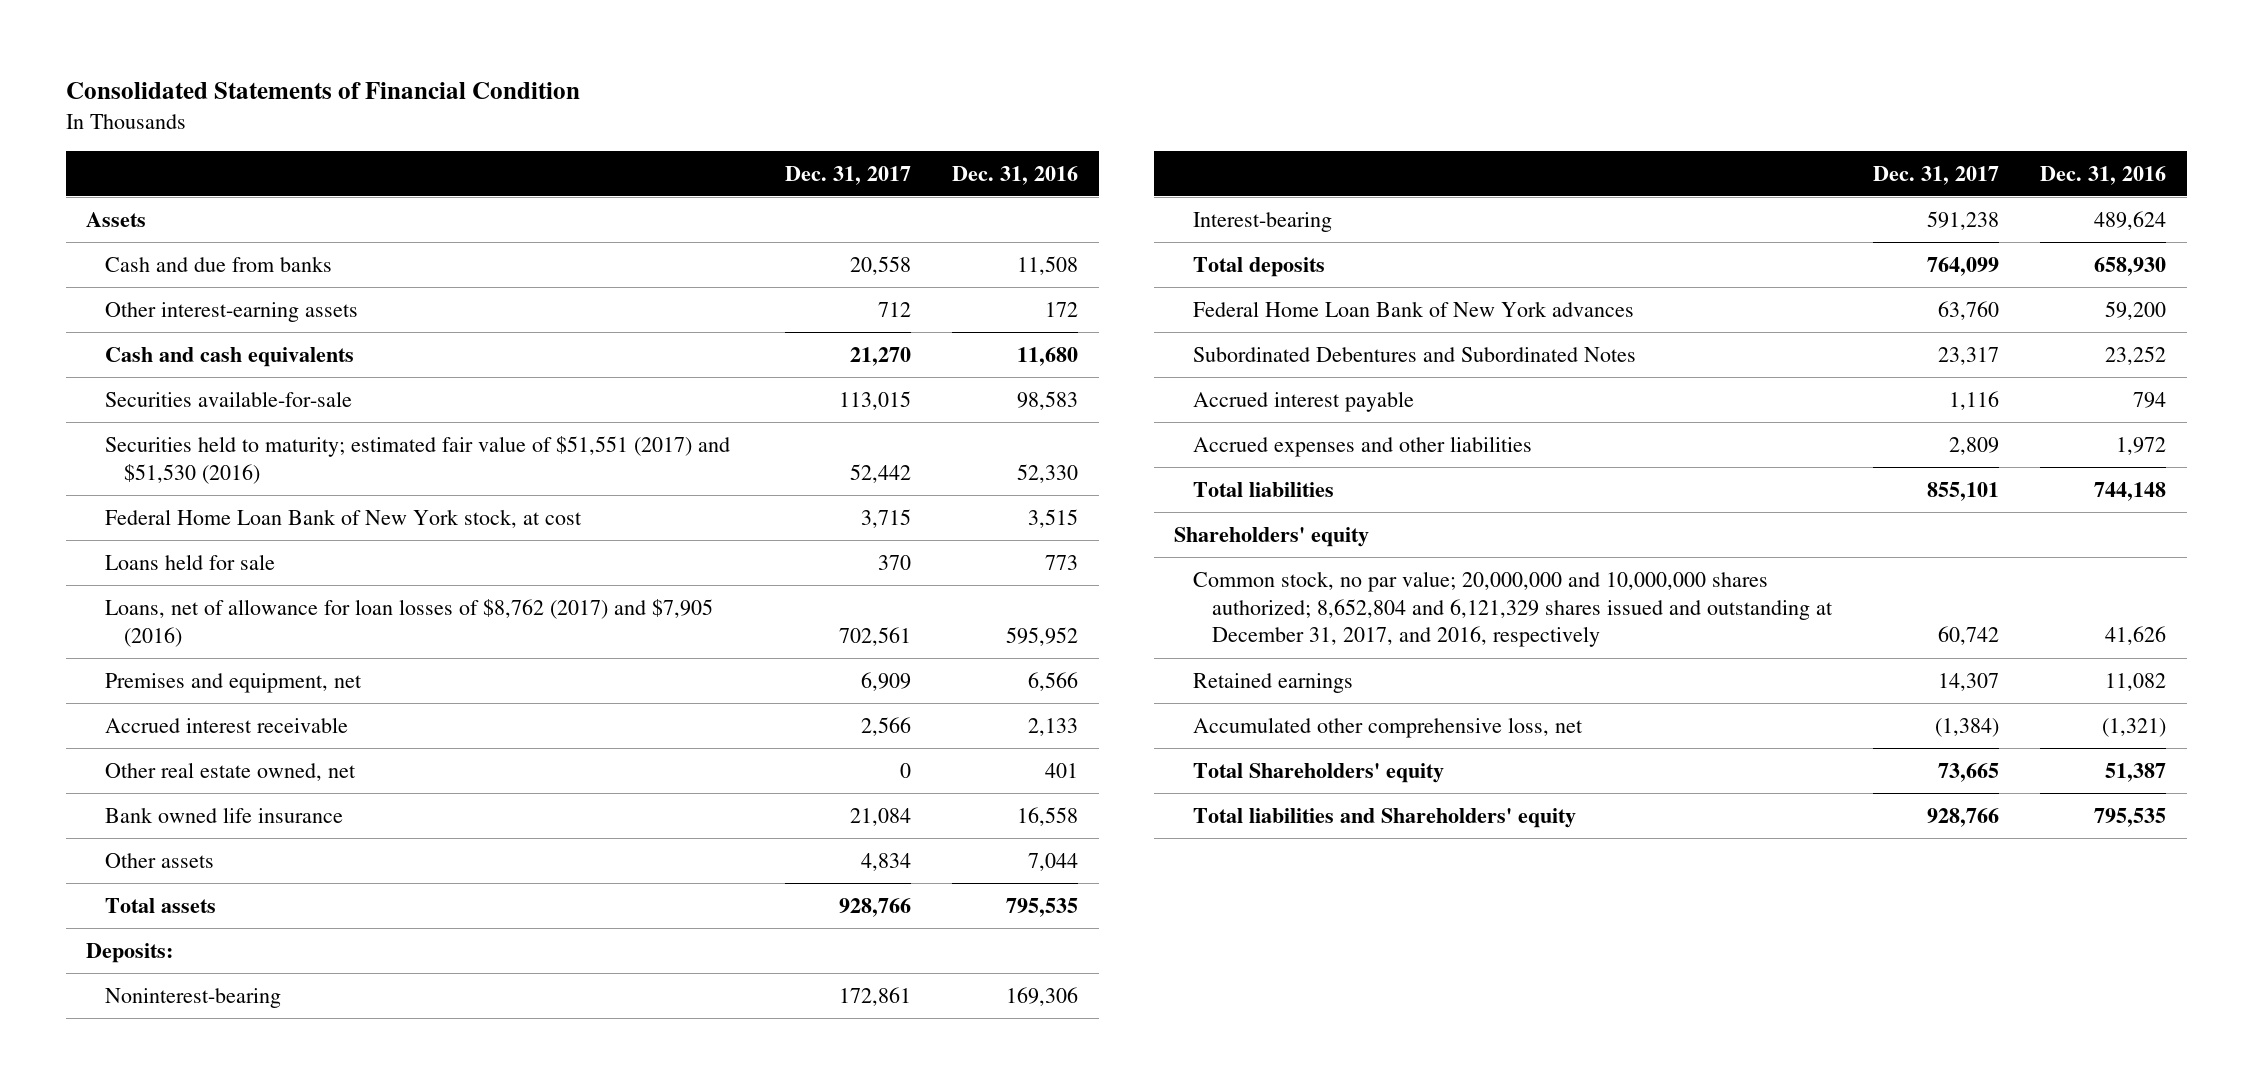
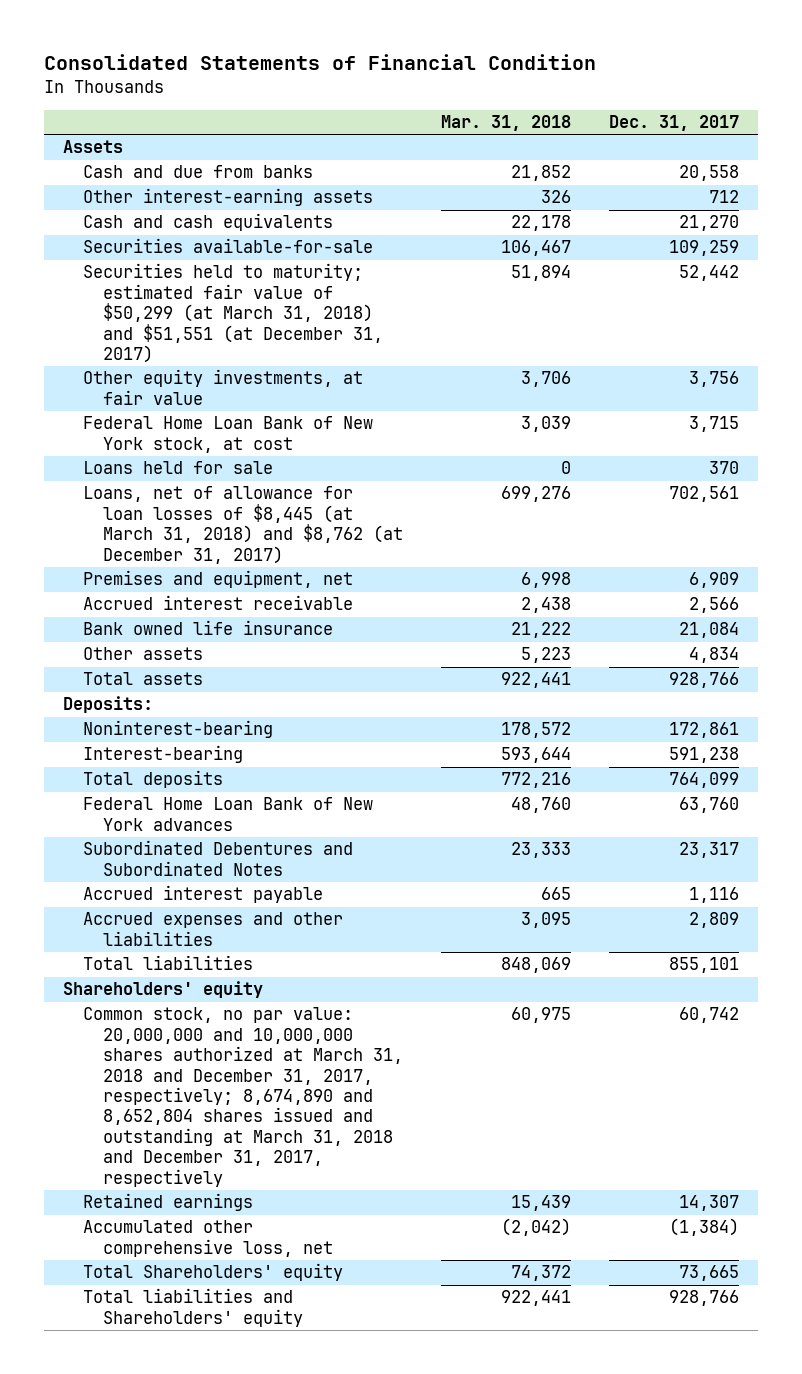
- | Dec. 31, 2017 | Dec. 31, 2016
+ | Mar. 31, 2018 | Dec. 31, 2017
- Securities available-for-sale | 113,015 | 98,583
- Securities held to maturity; estimated fair value of $51,551 (2017) and $51,530 (2016) | 52,442 | 52,330
+ Securities available-for-sale | 106,467 | 109,259
+ Securities held to maturity; estimated fair value of $50,299 (at March 31, 2018) and $51,551 (at December 31, 2017) | 51,894 | 52,442
+ Other equity investments, at fair value | 3,706 | 3,756
- Loans, net of allowance for loan losses of $8,762 (2017) and $7,905 (2016) | 702,561 | 595,952
+ Loans, net of allowance for loan losses of $8,445 (at March 31, 2018) and $8,762 (at December 31, 2017) | 699,276 | 702,561
- Other real estate owned, net | 0 | 401
- Common stock, no par value; 20,000,000 and 10,000,000 shares authorized; 8,652,804 and 6,121,329 shares issued and outstanding at December 31, 2017, and 2016, respectively | 60,742 | 41,626
+ Common stock, no par value: 20,000,000 and 10,000,000 shares authorized at March 31, 2018 and December 31, 2017, respectively; 8,674,890 and 8,652,804 shares issued and outstanding at March 31, 2018 and December 31, 2017, respectively | 60,975 | 60,742

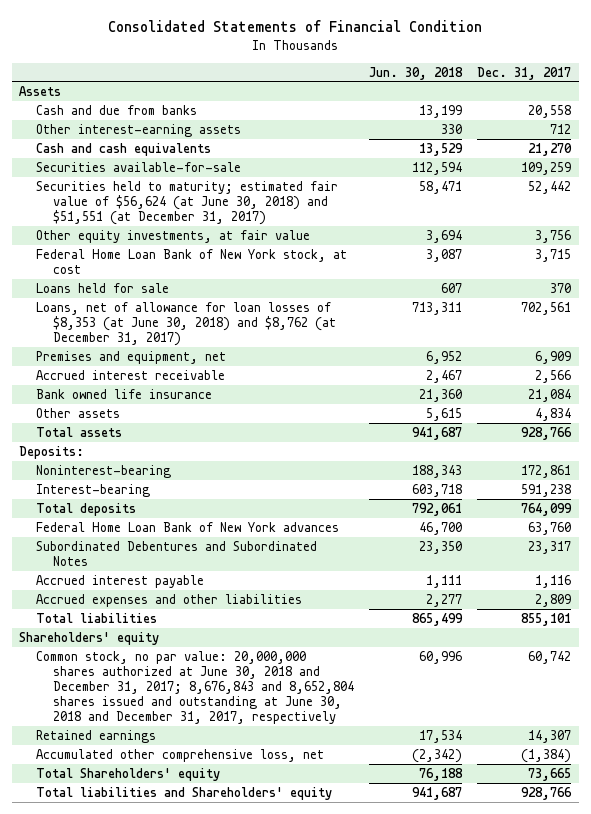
- | Mar. 31, 2018 | Dec. 31, 2017
+ | Jun. 30, 2018 | Dec. 31, 2017
- Securities held to maturity; estimated fair value of $50,299 (at March 31, 2018) and $51,551 (at December 31, 2017) | 51,894 | 52,442
+ Securities held to maturity; estimated fair value of $56,624 (at June 30, 2018) and $51,551 (at December 31, 2017) | 58,471 | 52,442
- Loans, net of allowance for loan losses of $8,445 (at March 31, 2018) and $8,762 (at December 31, 2017) | 699,276 | 702,561
+ Loans, net of allowance for loan losses of $8,353 (at June 30, 2018) and $8,762 (at December 31, 2017) | 713,311 | 702,561
- Common stock, no par value: 20,000,000 and 10,000,000 shares authorized at March 31, 2018 and December 31, 2017, respectively; 8,674,890 and 8,652,804 shares issued and outstanding at March 31, 2018 and December 31, 2017, respectively | 60,975 | 60,742
+ Common stock, no par value: 20,000,000 shares authorized at June 30, 2018 and December 31, 2017; 8,676,843 and 8,652,804 shares issued and outstanding at June 30, 2018 and December 31, 2017, respectively | 60,996 | 60,742

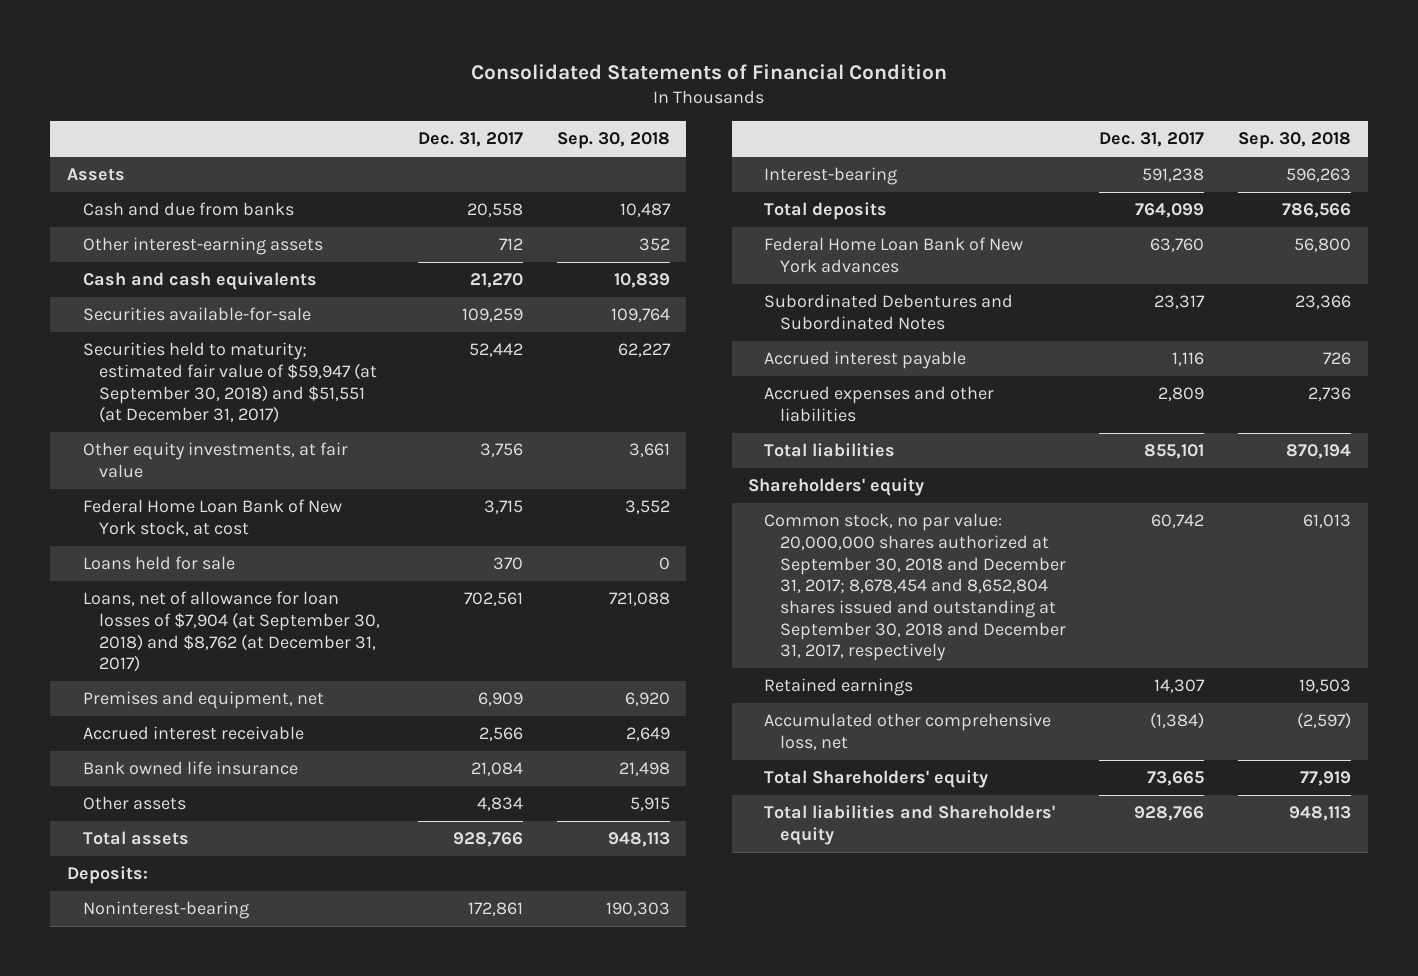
- | Jun. 30, 2018 | Dec. 31, 2017
+ | Dec. 31, 2017 | Sep. 30, 2018
- Securities held to maturity; estimated fair value of $56,624 (at June 30, 2018) and $51,551 (at December 31, 2017) | 58,471 | 52,442
+ Securities held to maturity; estimated fair value of $59,947 (at September 30, 2018) and $51,551 (at December 31, 2017) | 52,442 | 62,227
- Loans, net of allowance for loan losses of $8,353 (at June 30, 2018) and $8,762 (at December 31, 2017) | 713,311 | 702,561
+ Loans, net of allowance for loan losses of $7,904 (at September 30, 2018) and $8,762 (at December 31, 2017) | 702,561 | 721,088
- Common stock, no par value: 20,000,000 shares authorized at June 30, 2018 and December 31, 2017; 8,676,843 and 8,652,804 shares issued and outstanding at June 30, 2018 and December 31, 2017, respectively | 60,996 | 60,742
+ Common stock, no par value: 20,000,000 shares authorized at September 30, 2018 and December 31, 2017; 8,678,454 and 8,652,804 shares issued and outstanding at September 30, 2018 and December 31, 2017, respectively | 60,742 | 61,013

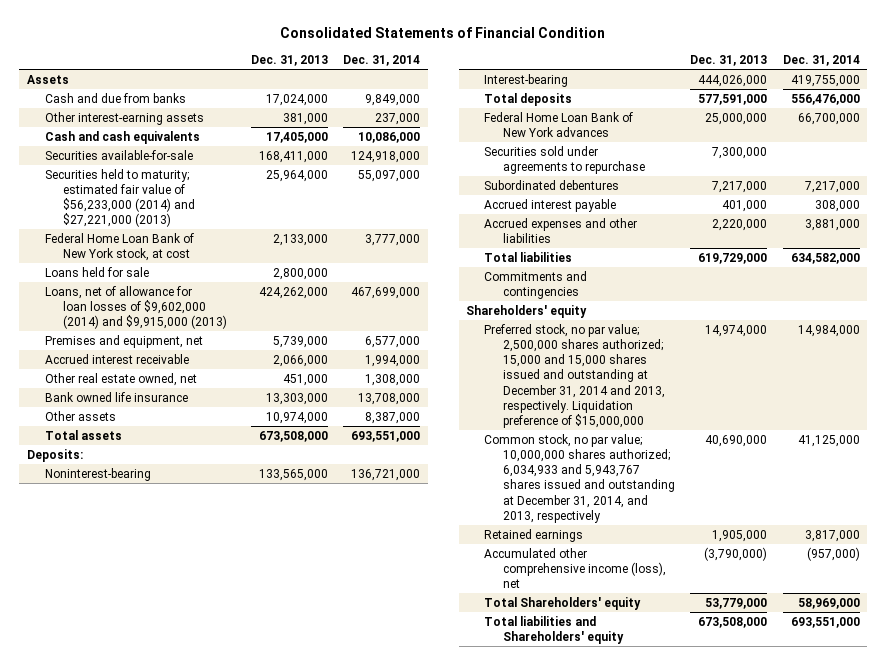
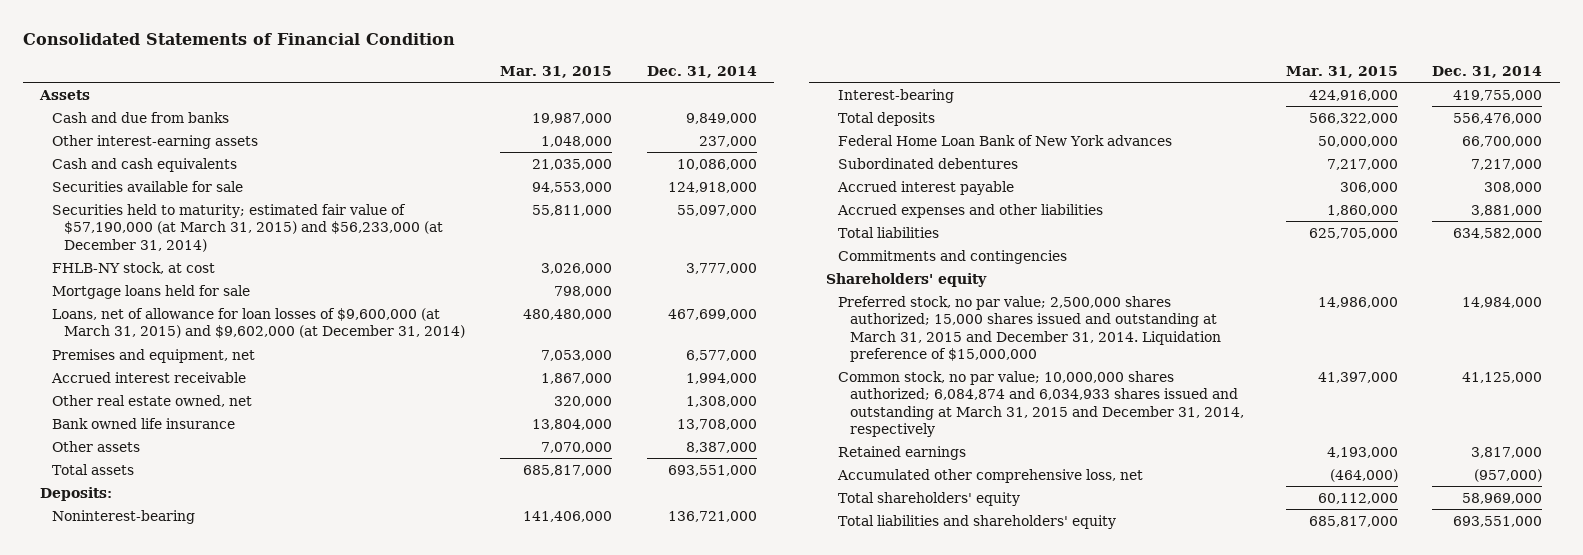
- | Dec. 31, 2013 | Dec. 31, 2014
+ | Mar. 31, 2015 | Dec. 31, 2014
- Securities available-for-sale | 168,411,000 | 124,918,000
- Securities held to maturity; estimated fair value of $56,233,000 (2014) and $27,221,000 (2013) | 25,964,000 | 55,097,000
- Federal Home Loan Bank of New York stock, at cost | 2,133,000 | 3,777,000
- Loans held for sale | 2,800,000 |
- Loans, net of allowance for loan losses of $9,602,000 (2014) and $9,915,000 (2013) | 424,262,000 | 467,699,000
+ Securities available for sale | 94,553,000 | 124,918,000
+ Securities held to maturity; estimated fair value of $57,190,000 (at March 31, 2015) and $56,233,000 (at December 31, 2014) | 55,811,000 | 55,097,000
+ FHLB-NY stock, at cost | 3,026,000 | 3,777,000
+ Mortgage loans held for sale | 798,000 |
+ Loans, net of allowance for loan losses of $9,600,000 (at March 31, 2015) and $9,602,000 (at December 31, 2014) | 480,480,000 | 467,699,000
- Securities sold under agreements to repurchase | 7,300,000 |
- Preferred stock, no par value; 2,500,000 shares authorized; 15,000 and 15,000 shares issued and outstanding at December 31, 2014 and 2013, respectively. Liquidation preference of $15,000,000 | 14,974,000 | 14,984,000
- Common stock, no par value; 10,000,000 shares authorized; 6,034,933 and 5,943,767 shares issued and outstanding at December 31, 2014, and 2013, respectively | 40,690,000 | 41,125,000
+ Preferred stock, no par value; 2,500,000 shares authorized; 15,000 shares issued and outstanding at March 31, 2015 and December 31, 2014. Liquidation preference of $15,000,000 | 14,986,000 | 14,984,000
+ Common stock, no par value; 10,000,000 shares authorized; 6,084,874 and 6,034,933 shares issued and outstanding at March 31, 2015 and December 31, 2014, respectively | 41,397,000 | 41,125,000
- Accumulated other comprehensive income (loss), net | (3,790,000) | (957,000)
- Total Shareholders' equity | 53,779,000 | 58,969,000
- Total liabilities and Shareholders' equity | 673,508,000 | 693,551,000
+ Accumulated other comprehensive loss, net | (464,000) | (957,000)
+ Total shareholders' equity | 60,112,000 | 58,969,000
+ Total liabilities and shareholders' equity | 685,817,000 | 693,551,000

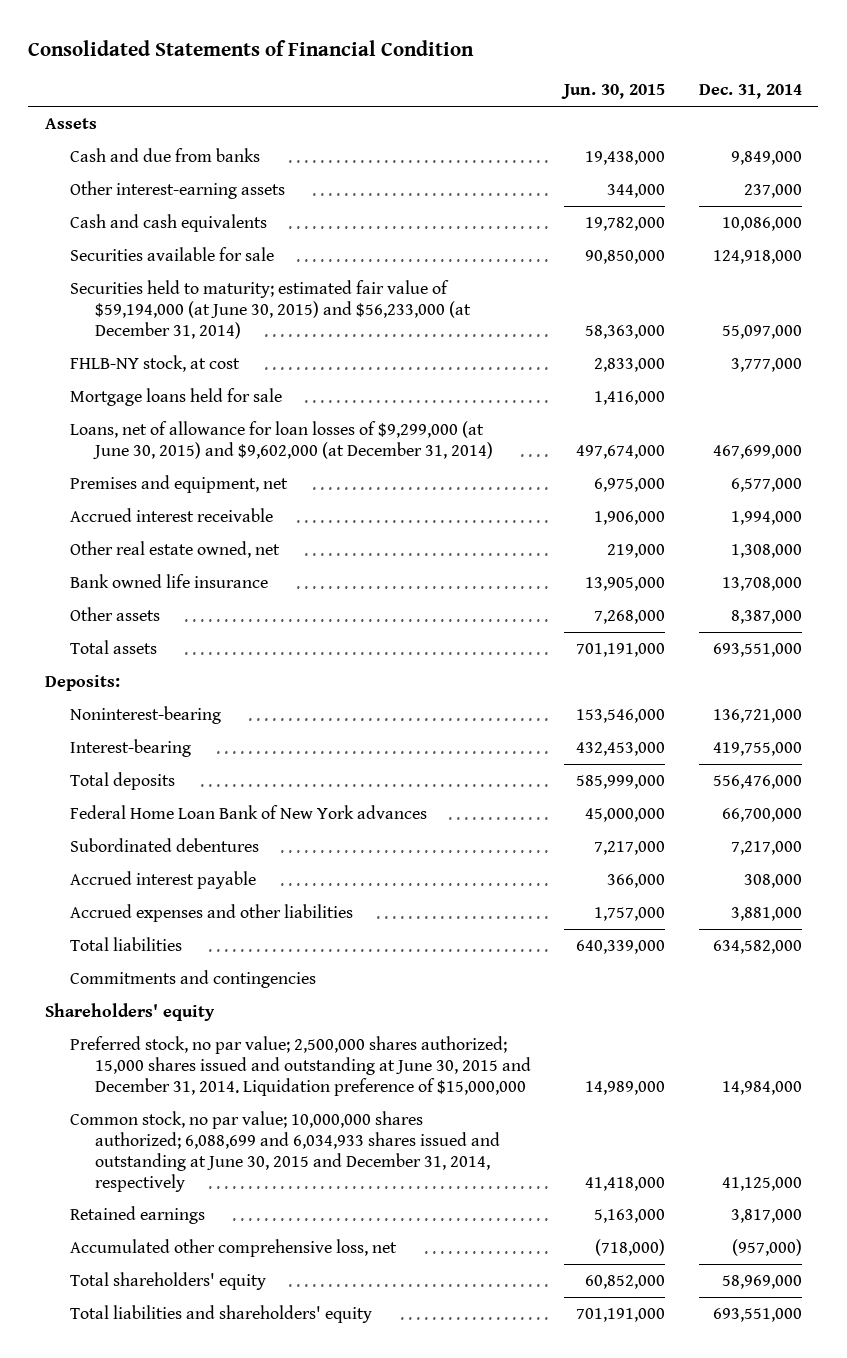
- | Mar. 31, 2015 | Dec. 31, 2014
+ | Jun. 30, 2015 | Dec. 31, 2014
- Securities held to maturity; estimated fair value of $57,190,000 (at March 31, 2015) and $56,233,000 (at December 31, 2014) | 55,811,000 | 55,097,000
+ Securities held to maturity; estimated fair value of $59,194,000 (at June 30, 2015) and $56,233,000 (at December 31, 2014) | 58,363,000 | 55,097,000
- Loans, net of allowance for loan losses of $9,600,000 (at March 31, 2015) and $9,602,000 (at December 31, 2014) | 480,480,000 | 467,699,000
+ Loans, net of allowance for loan losses of $9,299,000 (at June 30, 2015) and $9,602,000 (at December 31, 2014) | 497,674,000 | 467,699,000
- Preferred stock, no par value; 2,500,000 shares authorized; 15,000 shares issued and outstanding at March 31, 2015 and December 31, 2014. Liquidation preference of $15,000,000 | 14,986,000 | 14,984,000
- Common stock, no par value; 10,000,000 shares authorized; 6,084,874 and 6,034,933 shares issued and outstanding at March 31, 2015 and December 31, 2014, respectively | 41,397,000 | 41,125,000
+ Preferred stock, no par value; 2,500,000 shares authorized; 15,000 shares issued and outstanding at June 30, 2015 and December 31, 2014. Liquidation preference of $15,000,000 | 14,989,000 | 14,984,000
+ Common stock, no par value; 10,000,000 shares authorized; 6,088,699 and 6,034,933 shares issued and outstanding at June 30, 2015 and December 31, 2014, respectively | 41,418,000 | 41,125,000

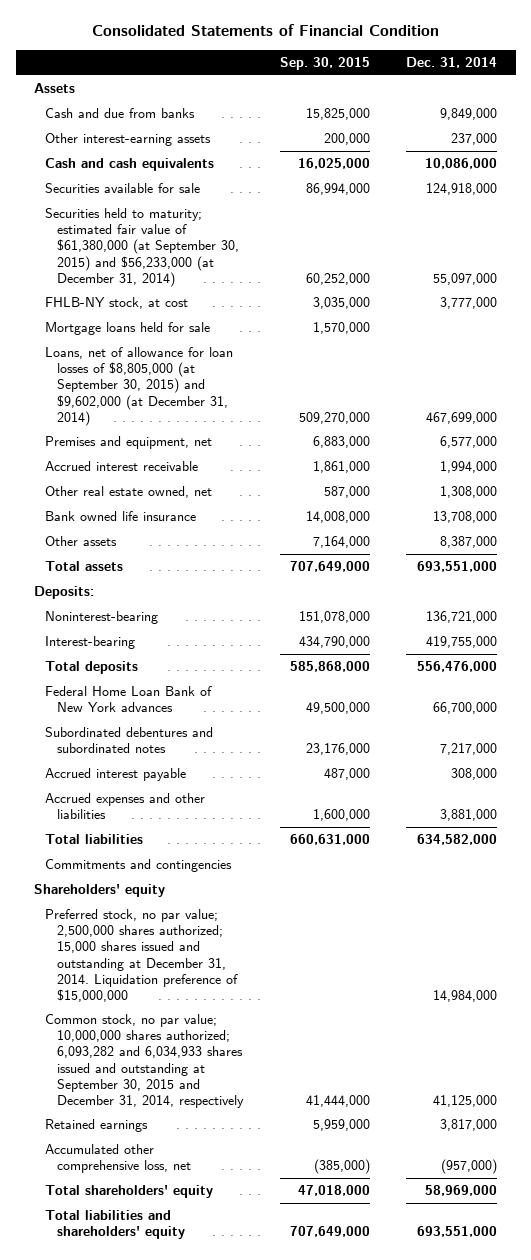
- | Jun. 30, 2015 | Dec. 31, 2014
+ | Sep. 30, 2015 | Dec. 31, 2014
- Securities held to maturity; estimated fair value of $59,194,000 (at June 30, 2015) and $56,233,000 (at December 31, 2014) | 58,363,000 | 55,097,000
+ Securities held to maturity; estimated fair value of $61,380,000 (at September 30, 2015) and $56,233,000 (at December 31, 2014) | 60,252,000 | 55,097,000
- Loans, net of allowance for loan losses of $9,299,000 (at June 30, 2015) and $9,602,000 (at December 31, 2014) | 497,674,000 | 467,699,000
+ Loans, net of allowance for loan losses of $8,805,000 (at September 30, 2015) and $9,602,000 (at December 31, 2014) | 509,270,000 | 467,699,000
- Subordinated debentures | 7,217,000 | 7,217,000
+ Subordinated debentures and subordinated notes | 23,176,000 | 7,217,000
- Preferred stock, no par value; 2,500,000 shares authorized; 15,000 shares issued and outstanding at June 30, 2015 and December 31, 2014. Liquidation preference of $15,000,000 | 14,989,000 | 14,984,000
- Common stock, no par value; 10,000,000 shares authorized; 6,088,699 and 6,034,933 shares issued and outstanding at June 30, 2015 and December 31, 2014, respectively | 41,418,000 | 41,125,000
+ Preferred stock, no par value; 2,500,000 shares authorized; 15,000 shares issued and outstanding at December 31, 2014. Liquidation preference of $15,000,000 | | 14,984,000
+ Common stock, no par value; 10,000,000 shares authorized; 6,093,282 and 6,034,933 shares issued and outstanding at September 30, 2015 and December 31, 2014, respectively | 41,444,000 | 41,125,000

